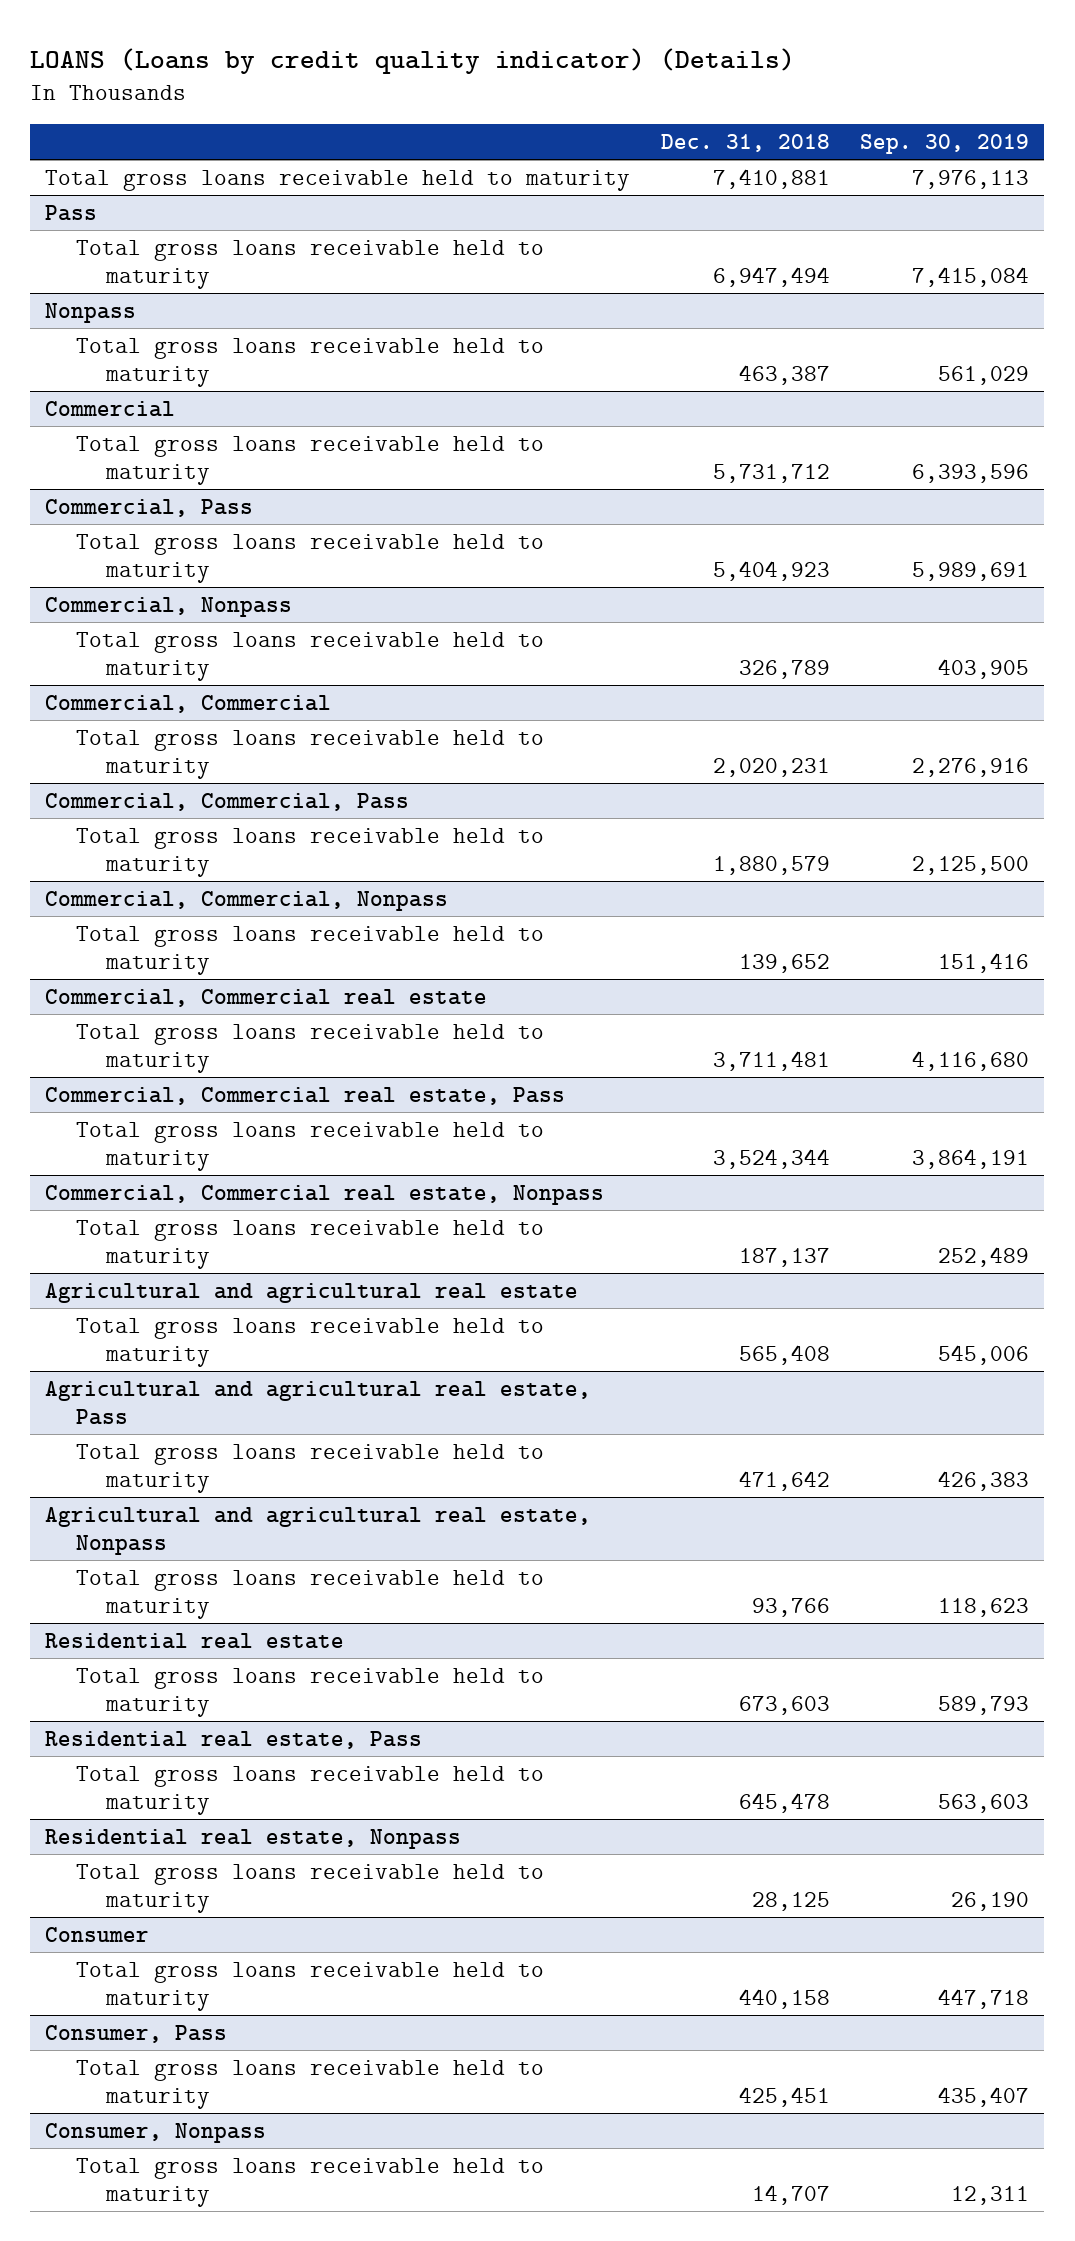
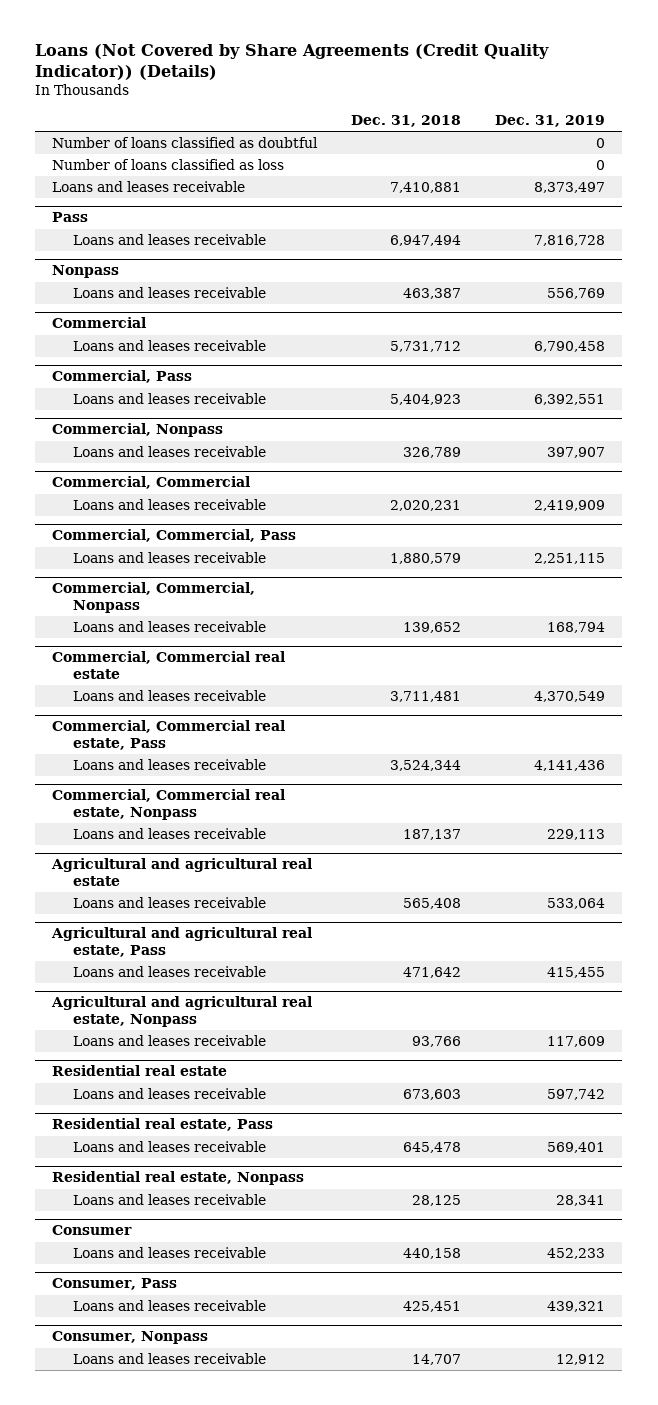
- LOANS (Loans by credit quality indicator) (Details)
+ Loans (Not Covered by Share Agreements (Credit Quality Indicator)) (Details)
- | Dec. 31, 2018 | Sep. 30, 2019
+ | Dec. 31, 2018 | Dec. 31, 2019
- Total gross loans receivable held to maturity | 7,410,881 | 7,976,113
+ Number of loans classified as doubtful | | 0
+ Number of loans classified as loss | | 0
+ Loans and leases receivable | 7,410,881 | 8,373,497
@ Pass
- Total gross loans receivable held to maturity | 6,947,494 | 7,415,084
+ Loans and leases receivable | 6,947,494 | 7,816,728
@ Nonpass
- Total gross loans receivable held to maturity | 463,387 | 561,029
+ Loans and leases receivable | 463,387 | 556,769
@ Commercial
- Total gross loans receivable held to maturity | 5,731,712 | 6,393,596
+ Loans and leases receivable | 5,731,712 | 6,790,458
@ Commercial, Pass
- Total gross loans receivable held to maturity | 5,404,923 | 5,989,691
+ Loans and leases receivable | 5,404,923 | 6,392,551
@ Commercial, Nonpass
- Total gross loans receivable held to maturity | 326,789 | 403,905
+ Loans and leases receivable | 326,789 | 397,907
@ Commercial, Commercial
- Total gross loans receivable held to maturity | 2,020,231 | 2,276,916
+ Loans and leases receivable | 2,020,231 | 2,419,909
@ Commercial, Commercial, Pass
- Total gross loans receivable held to maturity | 1,880,579 | 2,125,500
+ Loans and leases receivable | 1,880,579 | 2,251,115
@ Commercial, Commercial, Nonpass
- Total gross loans receivable held to maturity | 139,652 | 151,416
+ Loans and leases receivable | 139,652 | 168,794
@ Commercial, Commercial real estate
- Total gross loans receivable held to maturity | 3,711,481 | 4,116,680
+ Loans and leases receivable | 3,711,481 | 4,370,549
@ Commercial, Commercial real estate, Pass
- Total gross loans receivable held to maturity | 3,524,344 | 3,864,191
+ Loans and leases receivable | 3,524,344 | 4,141,436
@ Commercial, Commercial real estate, Nonpass
- Total gross loans receivable held to maturity | 187,137 | 252,489
+ Loans and leases receivable | 187,137 | 229,113
@ Agricultural and agricultural real estate
- Total gross loans receivable held to maturity | 565,408 | 545,006
+ Loans and leases receivable | 565,408 | 533,064
@ Agricultural and agricultural real estate, Pass
- Total gross loans receivable held to maturity | 471,642 | 426,383
+ Loans and leases receivable | 471,642 | 415,455
@ Agricultural and agricultural real estate, Nonpass
- Total gross loans receivable held to maturity | 93,766 | 118,623
+ Loans and leases receivable | 93,766 | 117,609
@ Residential real estate
- Total gross loans receivable held to maturity | 673,603 | 589,793
+ Loans and leases receivable | 673,603 | 597,742
@ Residential real estate, Pass
- Total gross loans receivable held to maturity | 645,478 | 563,603
+ Loans and leases receivable | 645,478 | 569,401
@ Residential real estate, Nonpass
- Total gross loans receivable held to maturity | 28,125 | 26,190
+ Loans and leases receivable | 28,125 | 28,341
@ Consumer
- Total gross loans receivable held to maturity | 440,158 | 447,718
+ Loans and leases receivable | 440,158 | 452,233
@ Consumer, Pass
- Total gross loans receivable held to maturity | 425,451 | 435,407
+ Loans and leases receivable | 425,451 | 439,321
@ Consumer, Nonpass
- Total gross loans receivable held to maturity | 14,707 | 12,311
+ Loans and leases receivable | 14,707 | 12,912

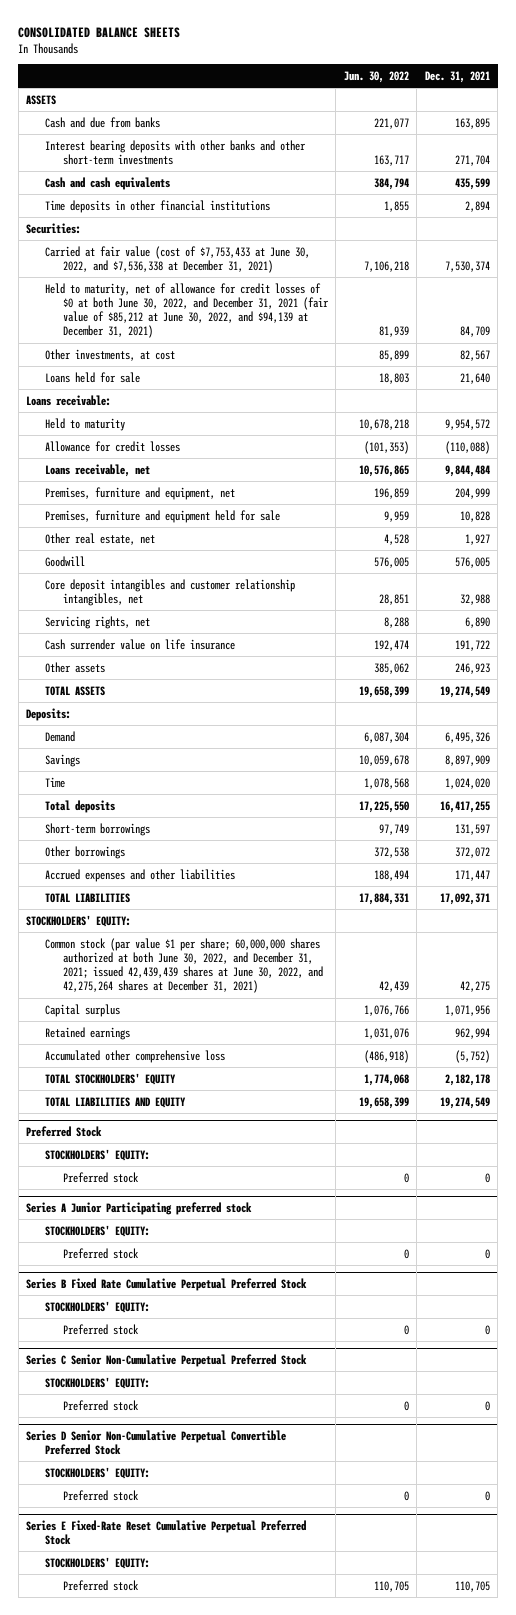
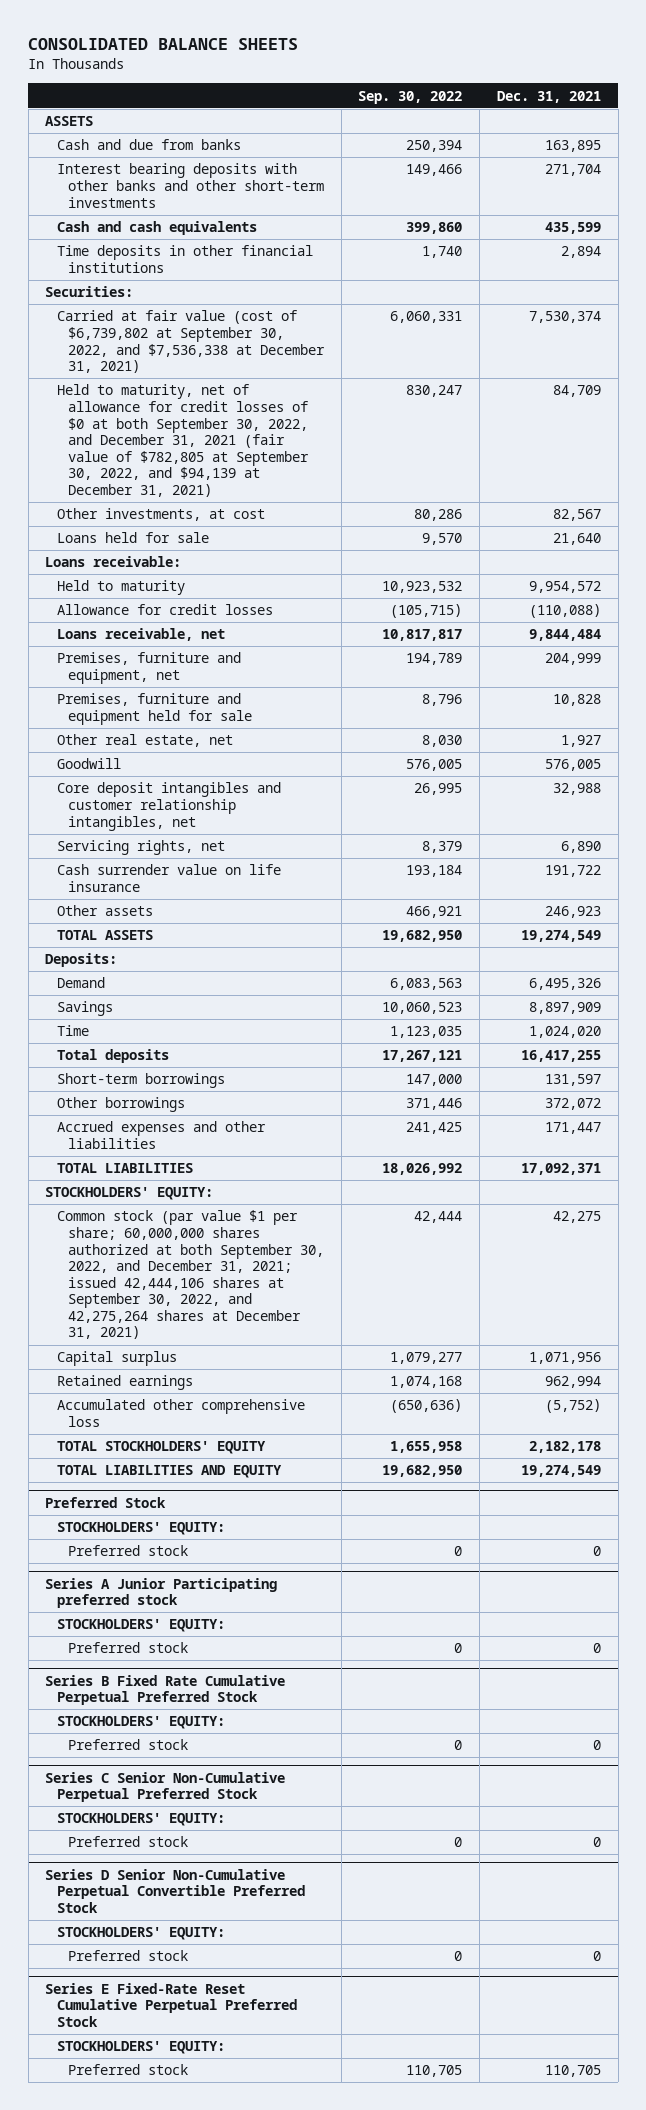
- | Jun. 30, 2022 | Dec. 31, 2021
+ | Sep. 30, 2022 | Dec. 31, 2021
- Carried at fair value (cost of $7,753,433 at June 30, 2022, and $7,536,338 at December 31, 2021) | 7,106,218 | 7,530,374
- Held to maturity, net of allowance for credit losses of $0 at both June 30, 2022, and December 31, 2021 (fair value of $85,212 at June 30, 2022, and $94,139 at December 31, 2021) | 81,939 | 84,709
+ Carried at fair value (cost of $6,739,802 at September 30, 2022, and $7,536,338 at December 31, 2021) | 6,060,331 | 7,530,374
+ Held to maturity, net of allowance for credit losses of $0 at both September 30, 2022, and December 31, 2021 (fair value of $782,805 at September 30, 2022, and $94,139 at December 31, 2021) | 830,247 | 84,709
- Common stock (par value $1 per share; 60,000,000 shares authorized at both June 30, 2022, and December 31, 2021; issued 42,439,439 shares at June 30, 2022, and 42,275,264 shares at December 31, 2021) | 42,439 | 42,275
+ Common stock (par value $1 per share; 60,000,000 shares authorized at both September 30, 2022, and December 31, 2021; issued 42,444,106 shares at September 30, 2022, and 42,275,264 shares at December 31, 2021) | 42,444 | 42,275

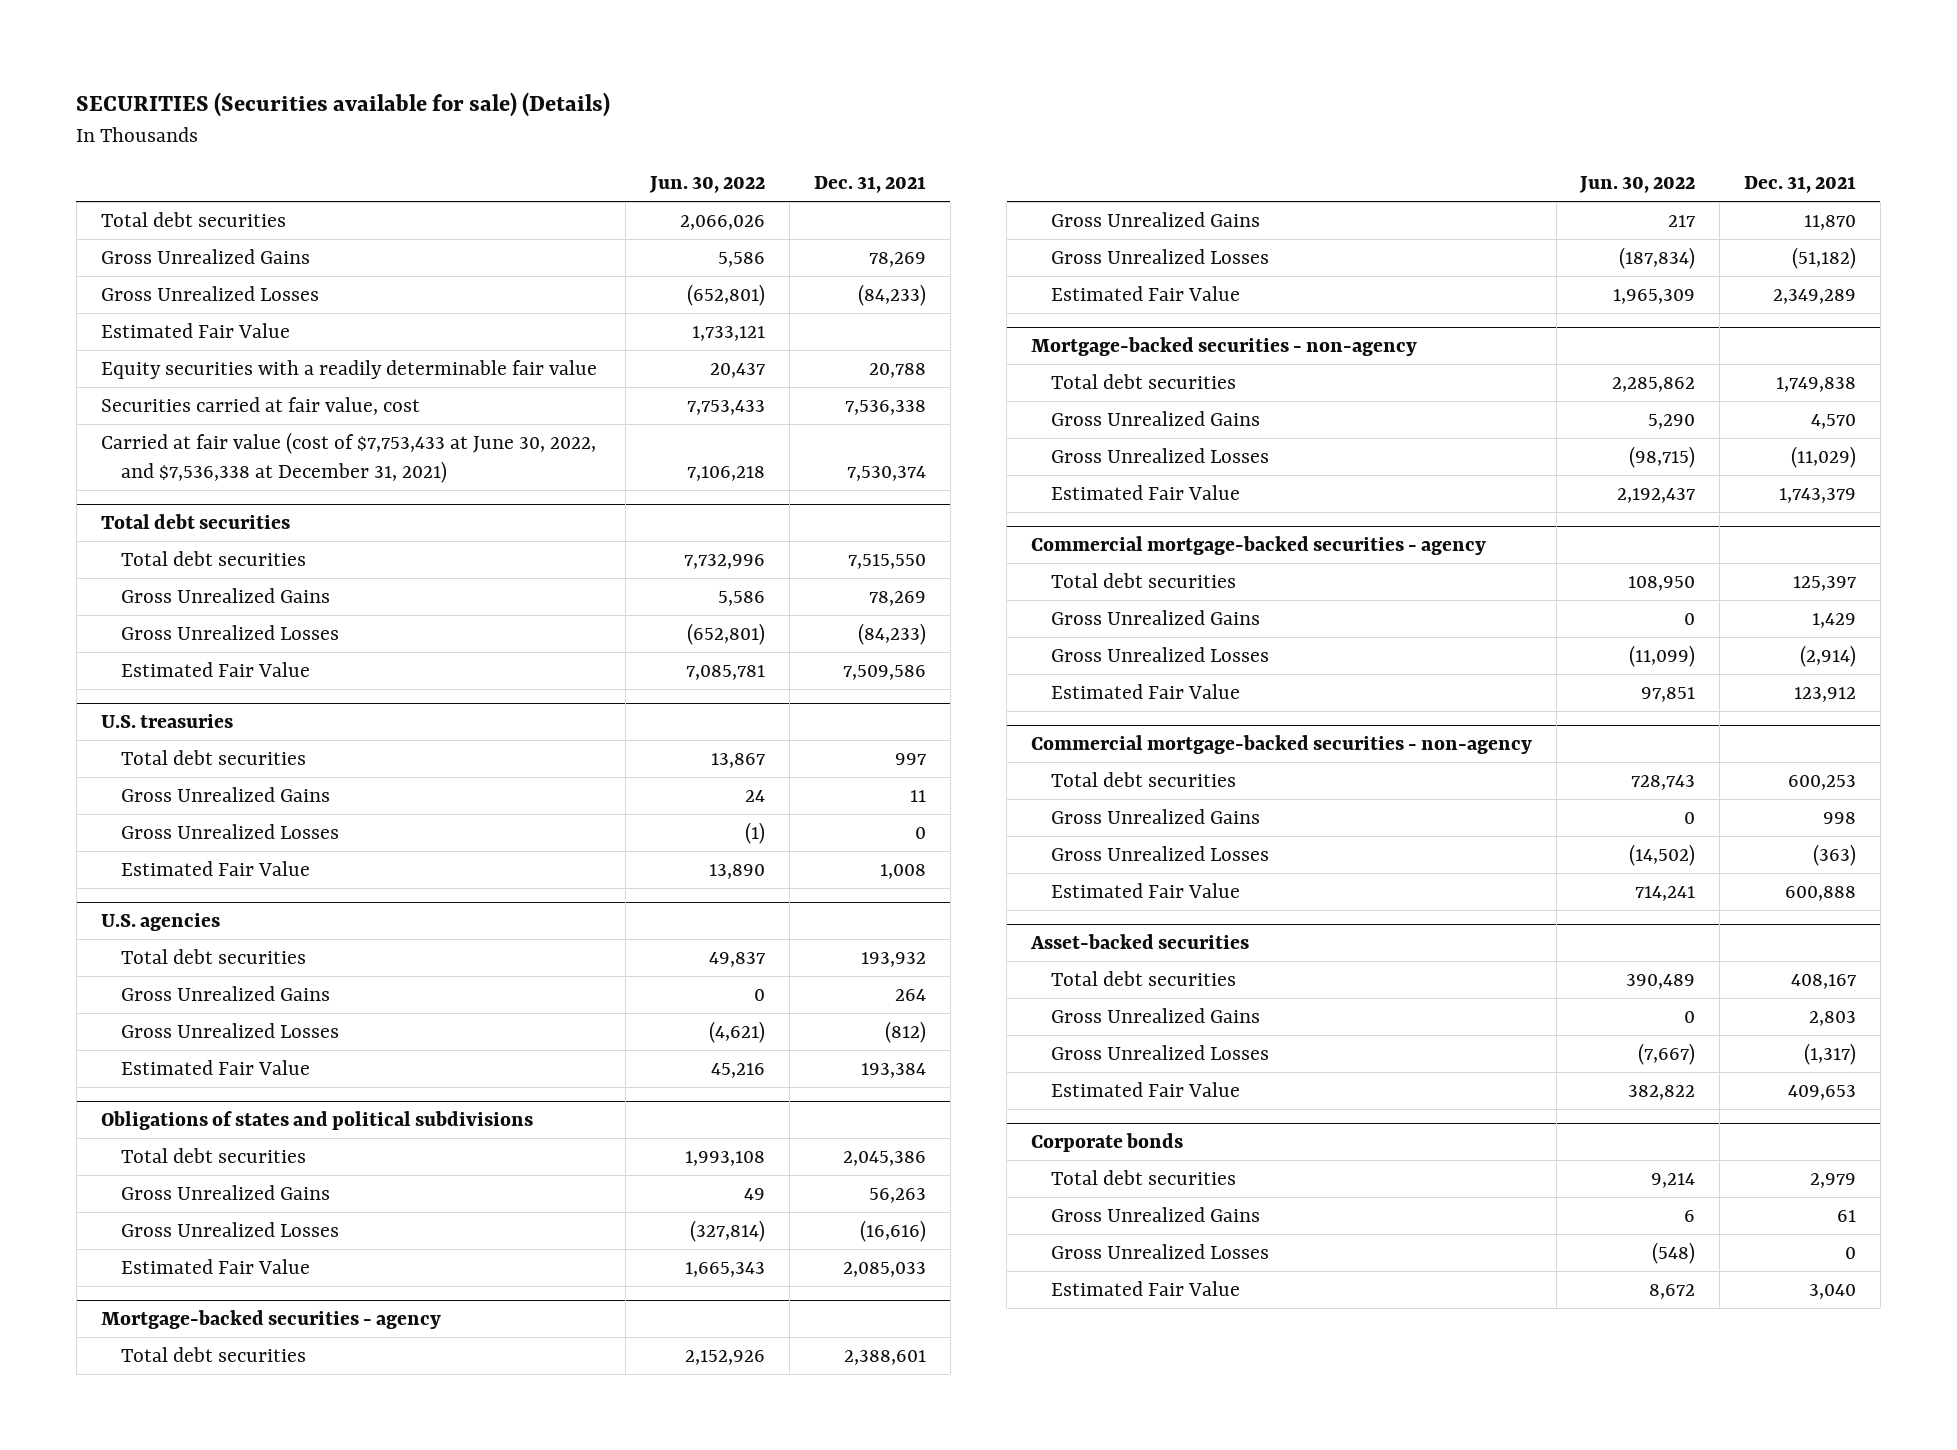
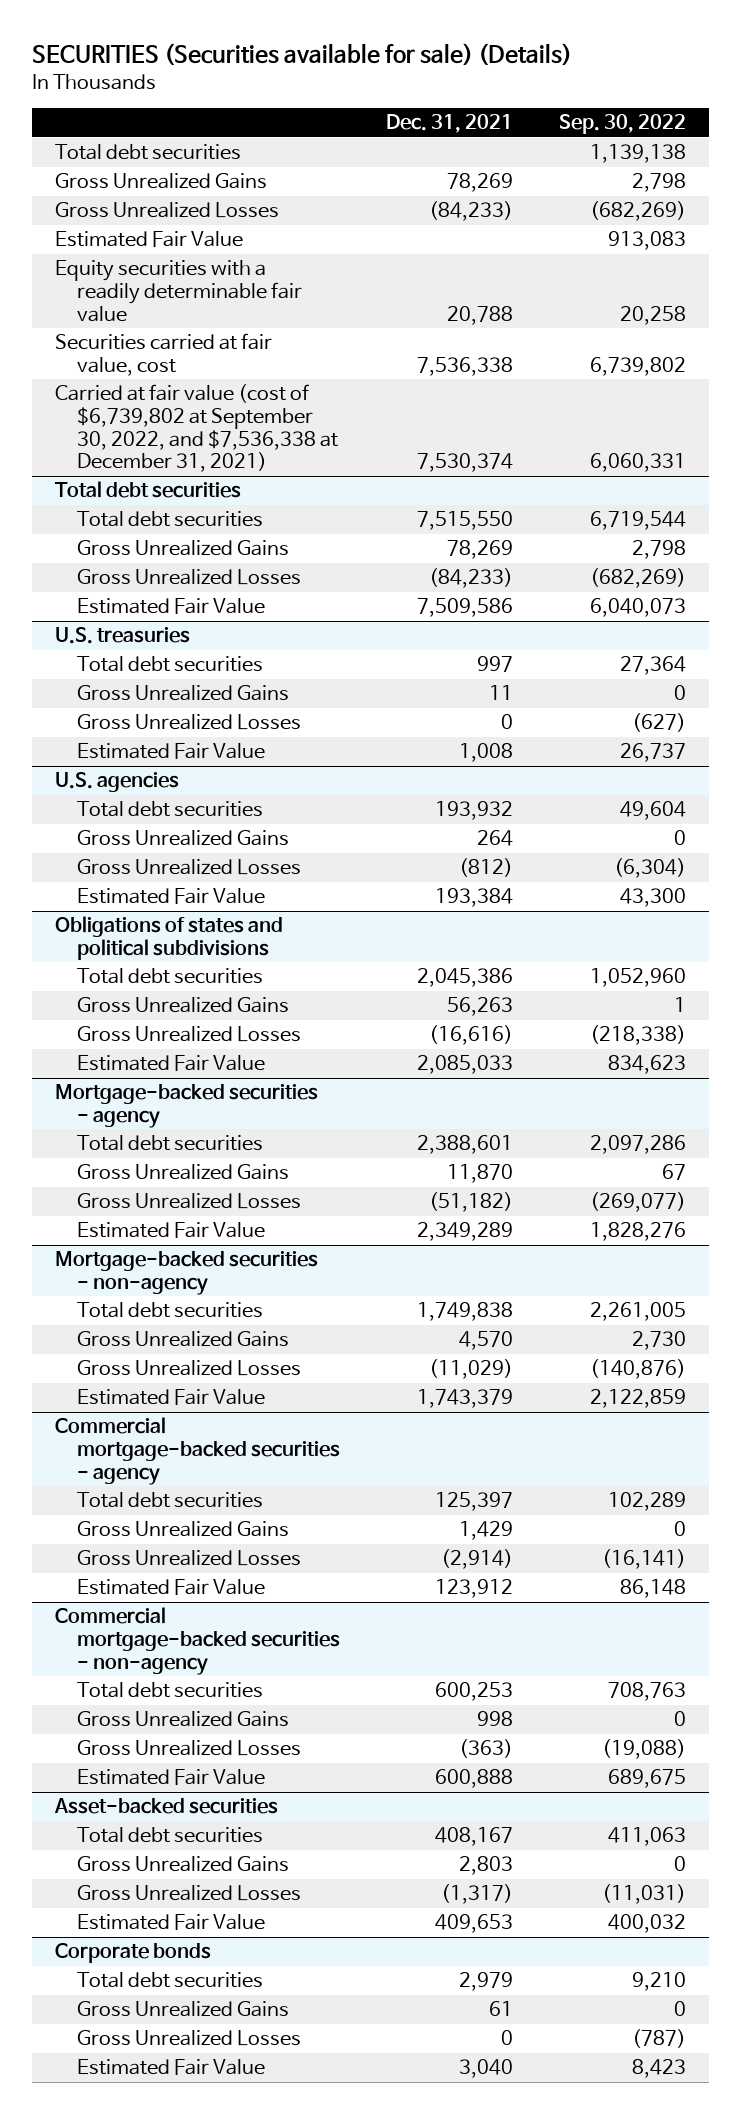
- | Jun. 30, 2022 | Dec. 31, 2021
+ | Dec. 31, 2021 | Sep. 30, 2022
- Carried at fair value (cost of $7,753,433 at June 30, 2022, and $7,536,338 at December 31, 2021) | 7,106,218 | 7,530,374
+ Carried at fair value (cost of $6,739,802 at September 30, 2022, and $7,536,338 at December 31, 2021) | 7,530,374 | 6,060,331

